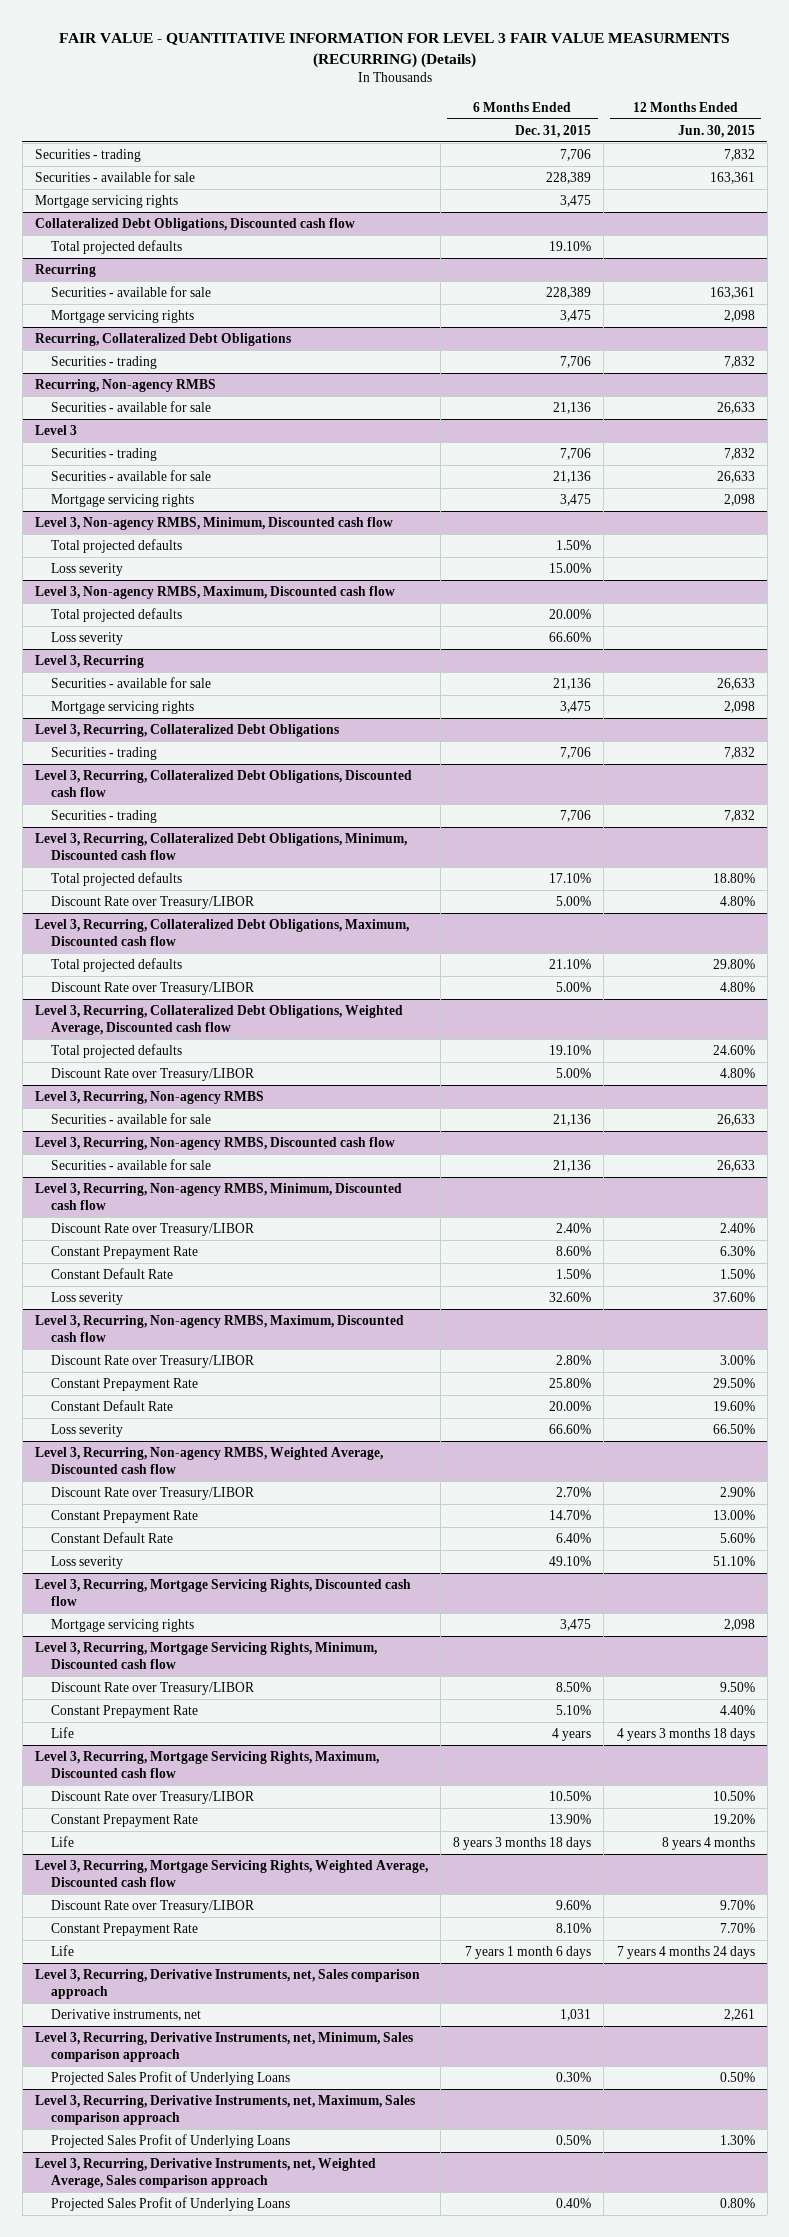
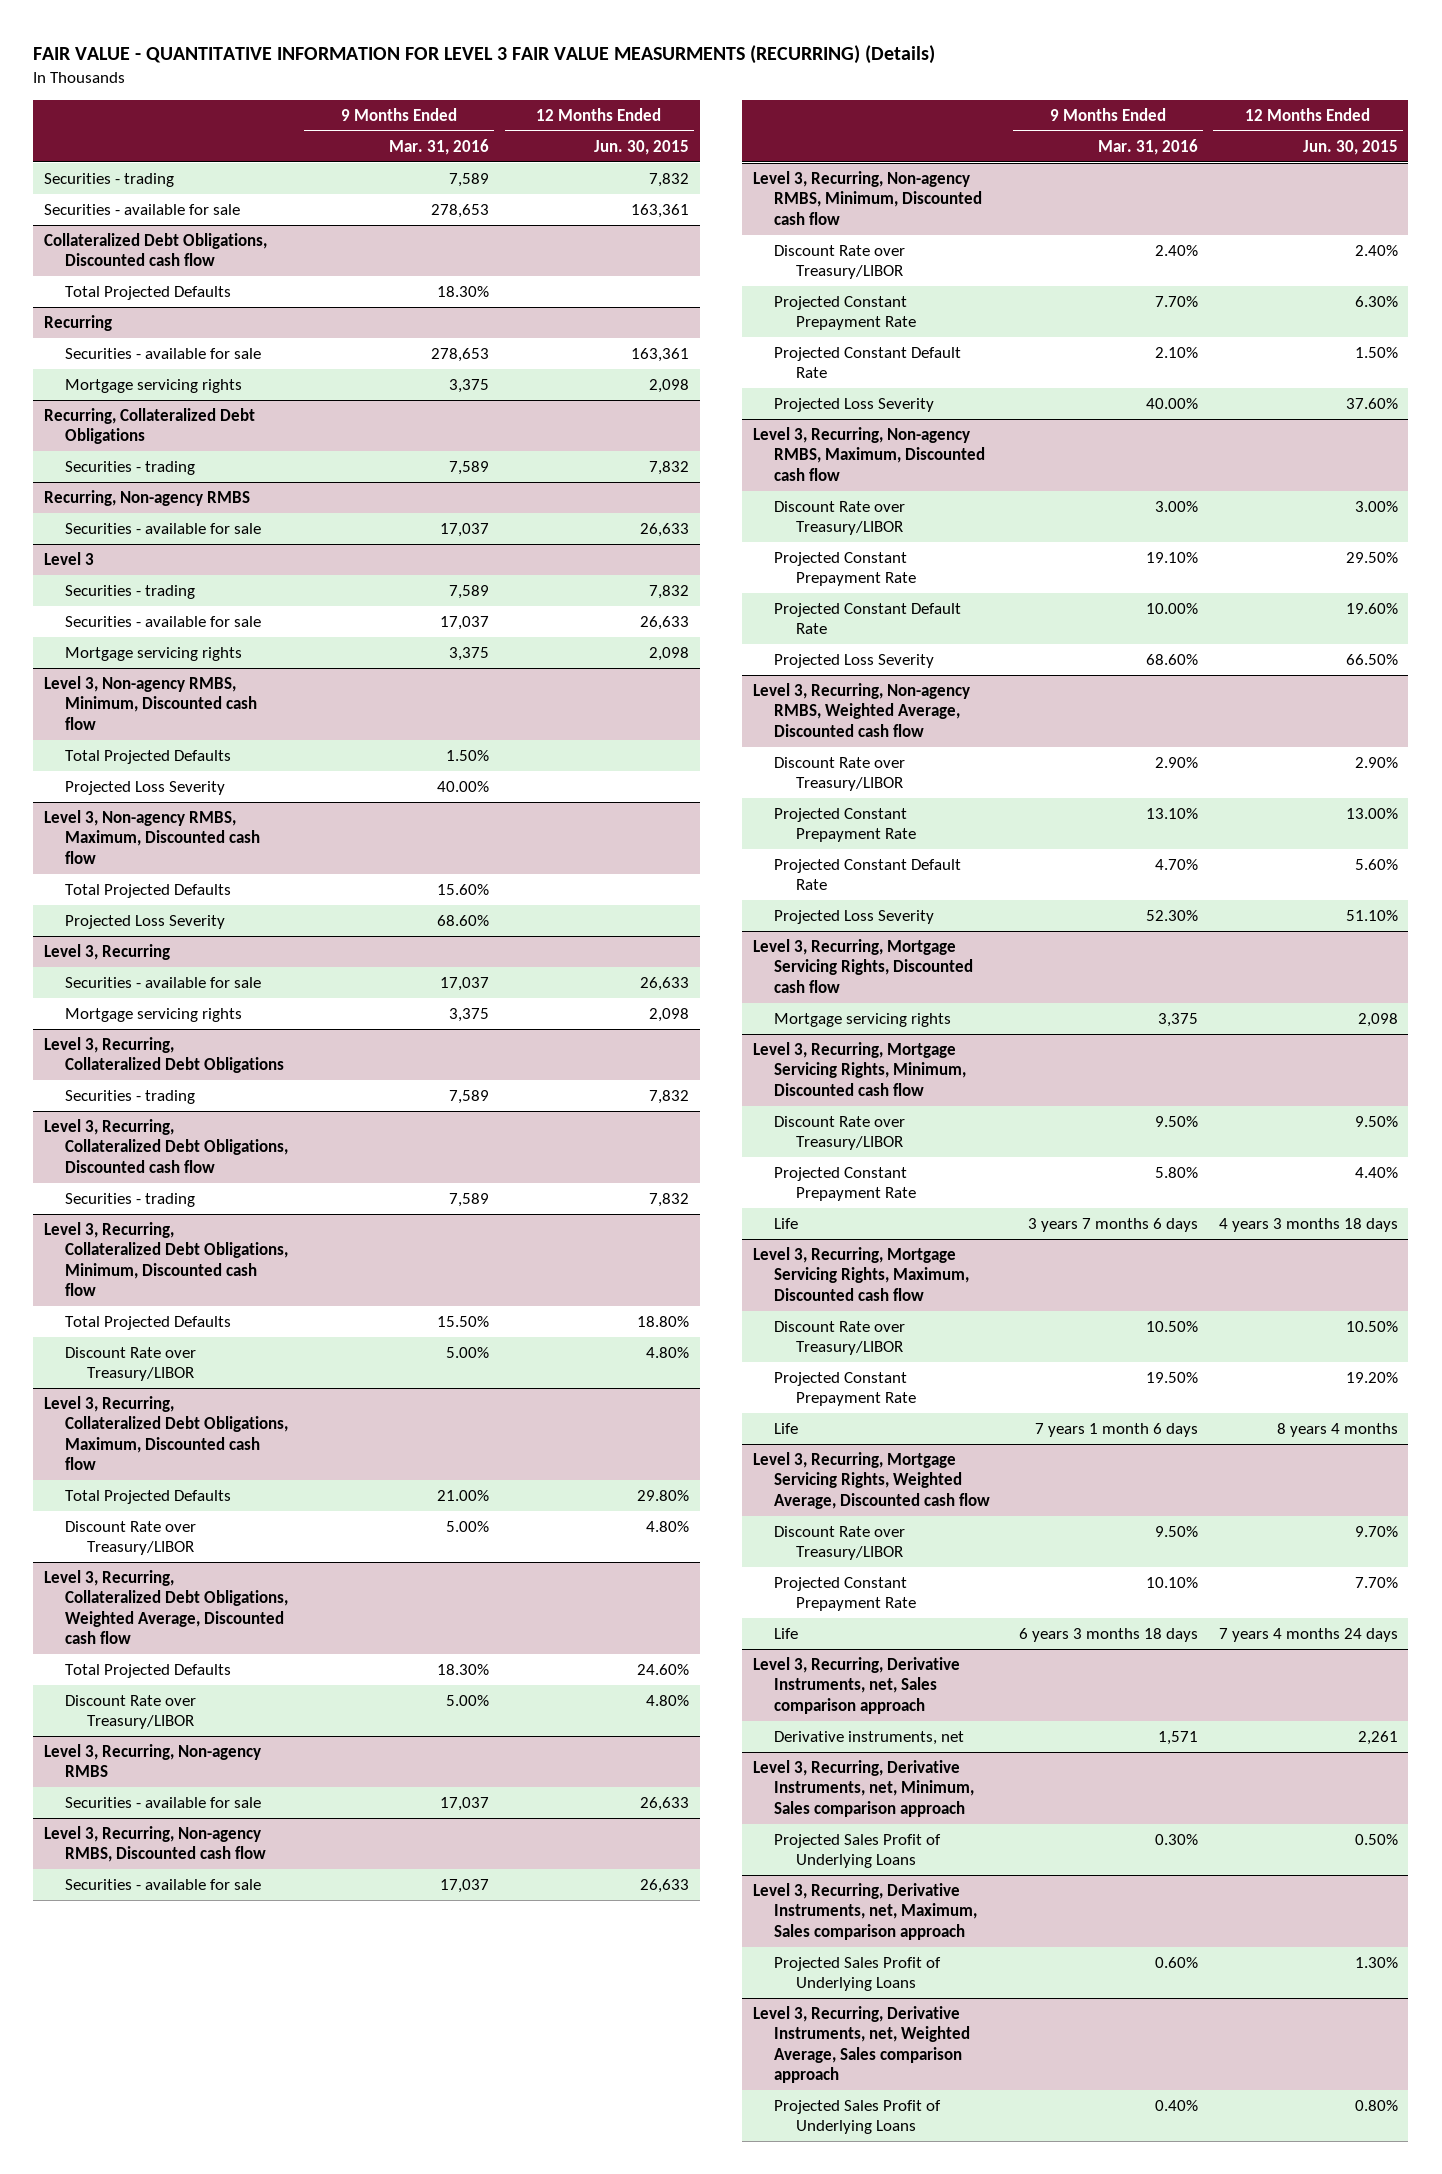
- | 6 Months Ended Dec. 31, 2015 | 12 Months Ended Jun. 30, 2015
+ | 9 Months Ended Mar. 31, 2016 | 12 Months Ended Jun. 30, 2015
- Mortgage servicing rights | 3,475 |
@ Collateralized Debt Obligations, Discounted cash flow
- Total projected defaults | 19.10% |
+ Total Projected Defaults | 18.30% |
@ Level 3, Non-agency RMBS, Minimum, Discounted cash flow
- Total projected defaults | 1.50% |
- Loss severity | 15.00% |
+ Total Projected Defaults | 1.50% |
+ Projected Loss Severity | 40.00% |
@ Level 3, Non-agency RMBS, Maximum, Discounted cash flow
- Total projected defaults | 20.00% |
- Loss severity | 66.60% |
+ Total Projected Defaults | 15.60% |
+ Projected Loss Severity | 68.60% |
@ Level 3, Recurring, Collateralized Debt Obligations, Minimum, Discounted cash flow
- Total projected defaults | 17.10% | 18.80%
+ Total Projected Defaults | 15.50% | 18.80%
@ Level 3, Recurring, Collateralized Debt Obligations, Maximum, Discounted cash flow
- Total projected defaults | 21.10% | 29.80%
+ Total Projected Defaults | 21.00% | 29.80%
@ Level 3, Recurring, Collateralized Debt Obligations, Weighted Average, Discounted cash flow
- Total projected defaults | 19.10% | 24.60%
+ Total Projected Defaults | 18.30% | 24.60%
@ Level 3, Recurring, Non-agency RMBS, Minimum, Discounted cash flow
- Constant Prepayment Rate | 8.60% | 6.30%
- Constant Default Rate | 1.50% | 1.50%
- Loss severity | 32.60% | 37.60%
+ Projected Constant Prepayment Rate | 7.70% | 6.30%
+ Projected Constant Default Rate | 2.10% | 1.50%
+ Projected Loss Severity | 40.00% | 37.60%
@ Level 3, Recurring, Non-agency RMBS, Maximum, Discounted cash flow
- Constant Prepayment Rate | 25.80% | 29.50%
- Constant Default Rate | 20.00% | 19.60%
- Loss severity | 66.60% | 66.50%
+ Projected Constant Prepayment Rate | 19.10% | 29.50%
+ Projected Constant Default Rate | 10.00% | 19.60%
+ Projected Loss Severity | 68.60% | 66.50%
@ Level 3, Recurring, Non-agency RMBS, Weighted Average, Discounted cash flow
- Constant Prepayment Rate | 14.70% | 13.00%
- Constant Default Rate | 6.40% | 5.60%
- Loss severity | 49.10% | 51.10%
+ Projected Constant Prepayment Rate | 13.10% | 13.00%
+ Projected Constant Default Rate | 4.70% | 5.60%
+ Projected Loss Severity | 52.30% | 51.10%
@ Level 3, Recurring, Mortgage Servicing Rights, Minimum, Discounted cash flow
- Constant Prepayment Rate | 5.10% | 4.40%
+ Projected Constant Prepayment Rate | 5.80% | 4.40%
@ Level 3, Recurring, Mortgage Servicing Rights, Maximum, Discounted cash flow
- Constant Prepayment Rate | 13.90% | 19.20%
+ Projected Constant Prepayment Rate | 19.50% | 19.20%
@ Level 3, Recurring, Mortgage Servicing Rights, Weighted Average, Discounted cash flow
- Constant Prepayment Rate | 8.10% | 7.70%
+ Projected Constant Prepayment Rate | 10.10% | 7.70%

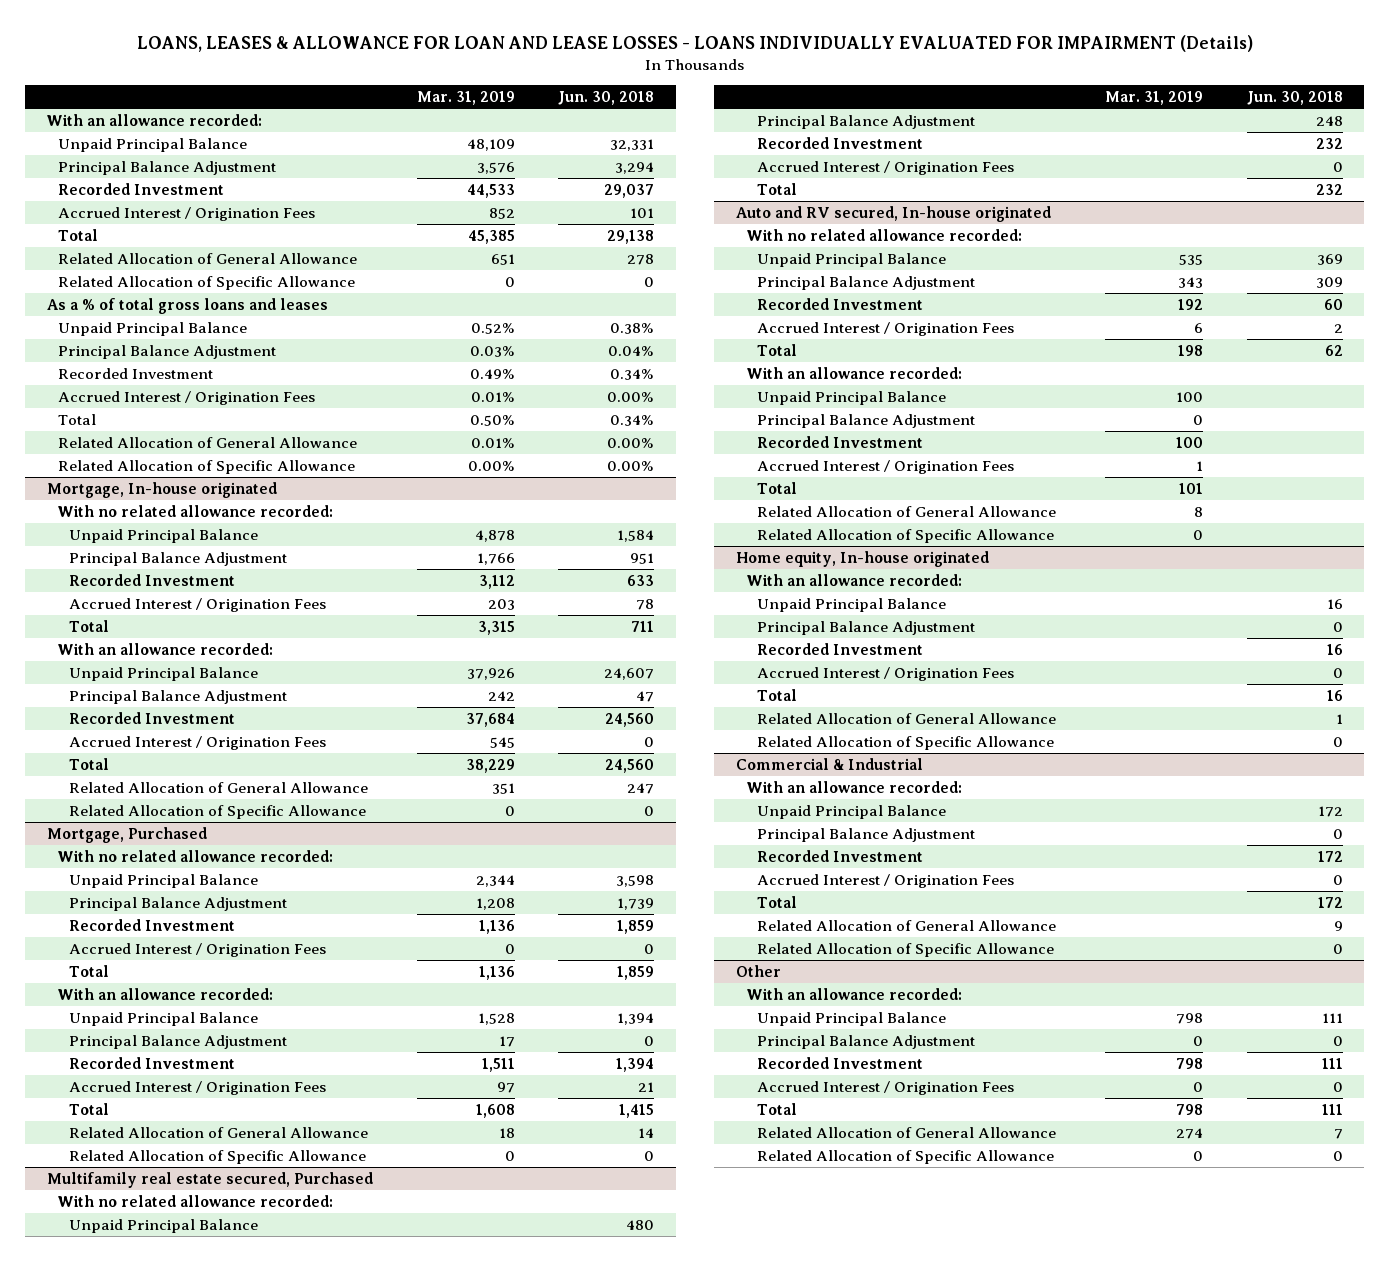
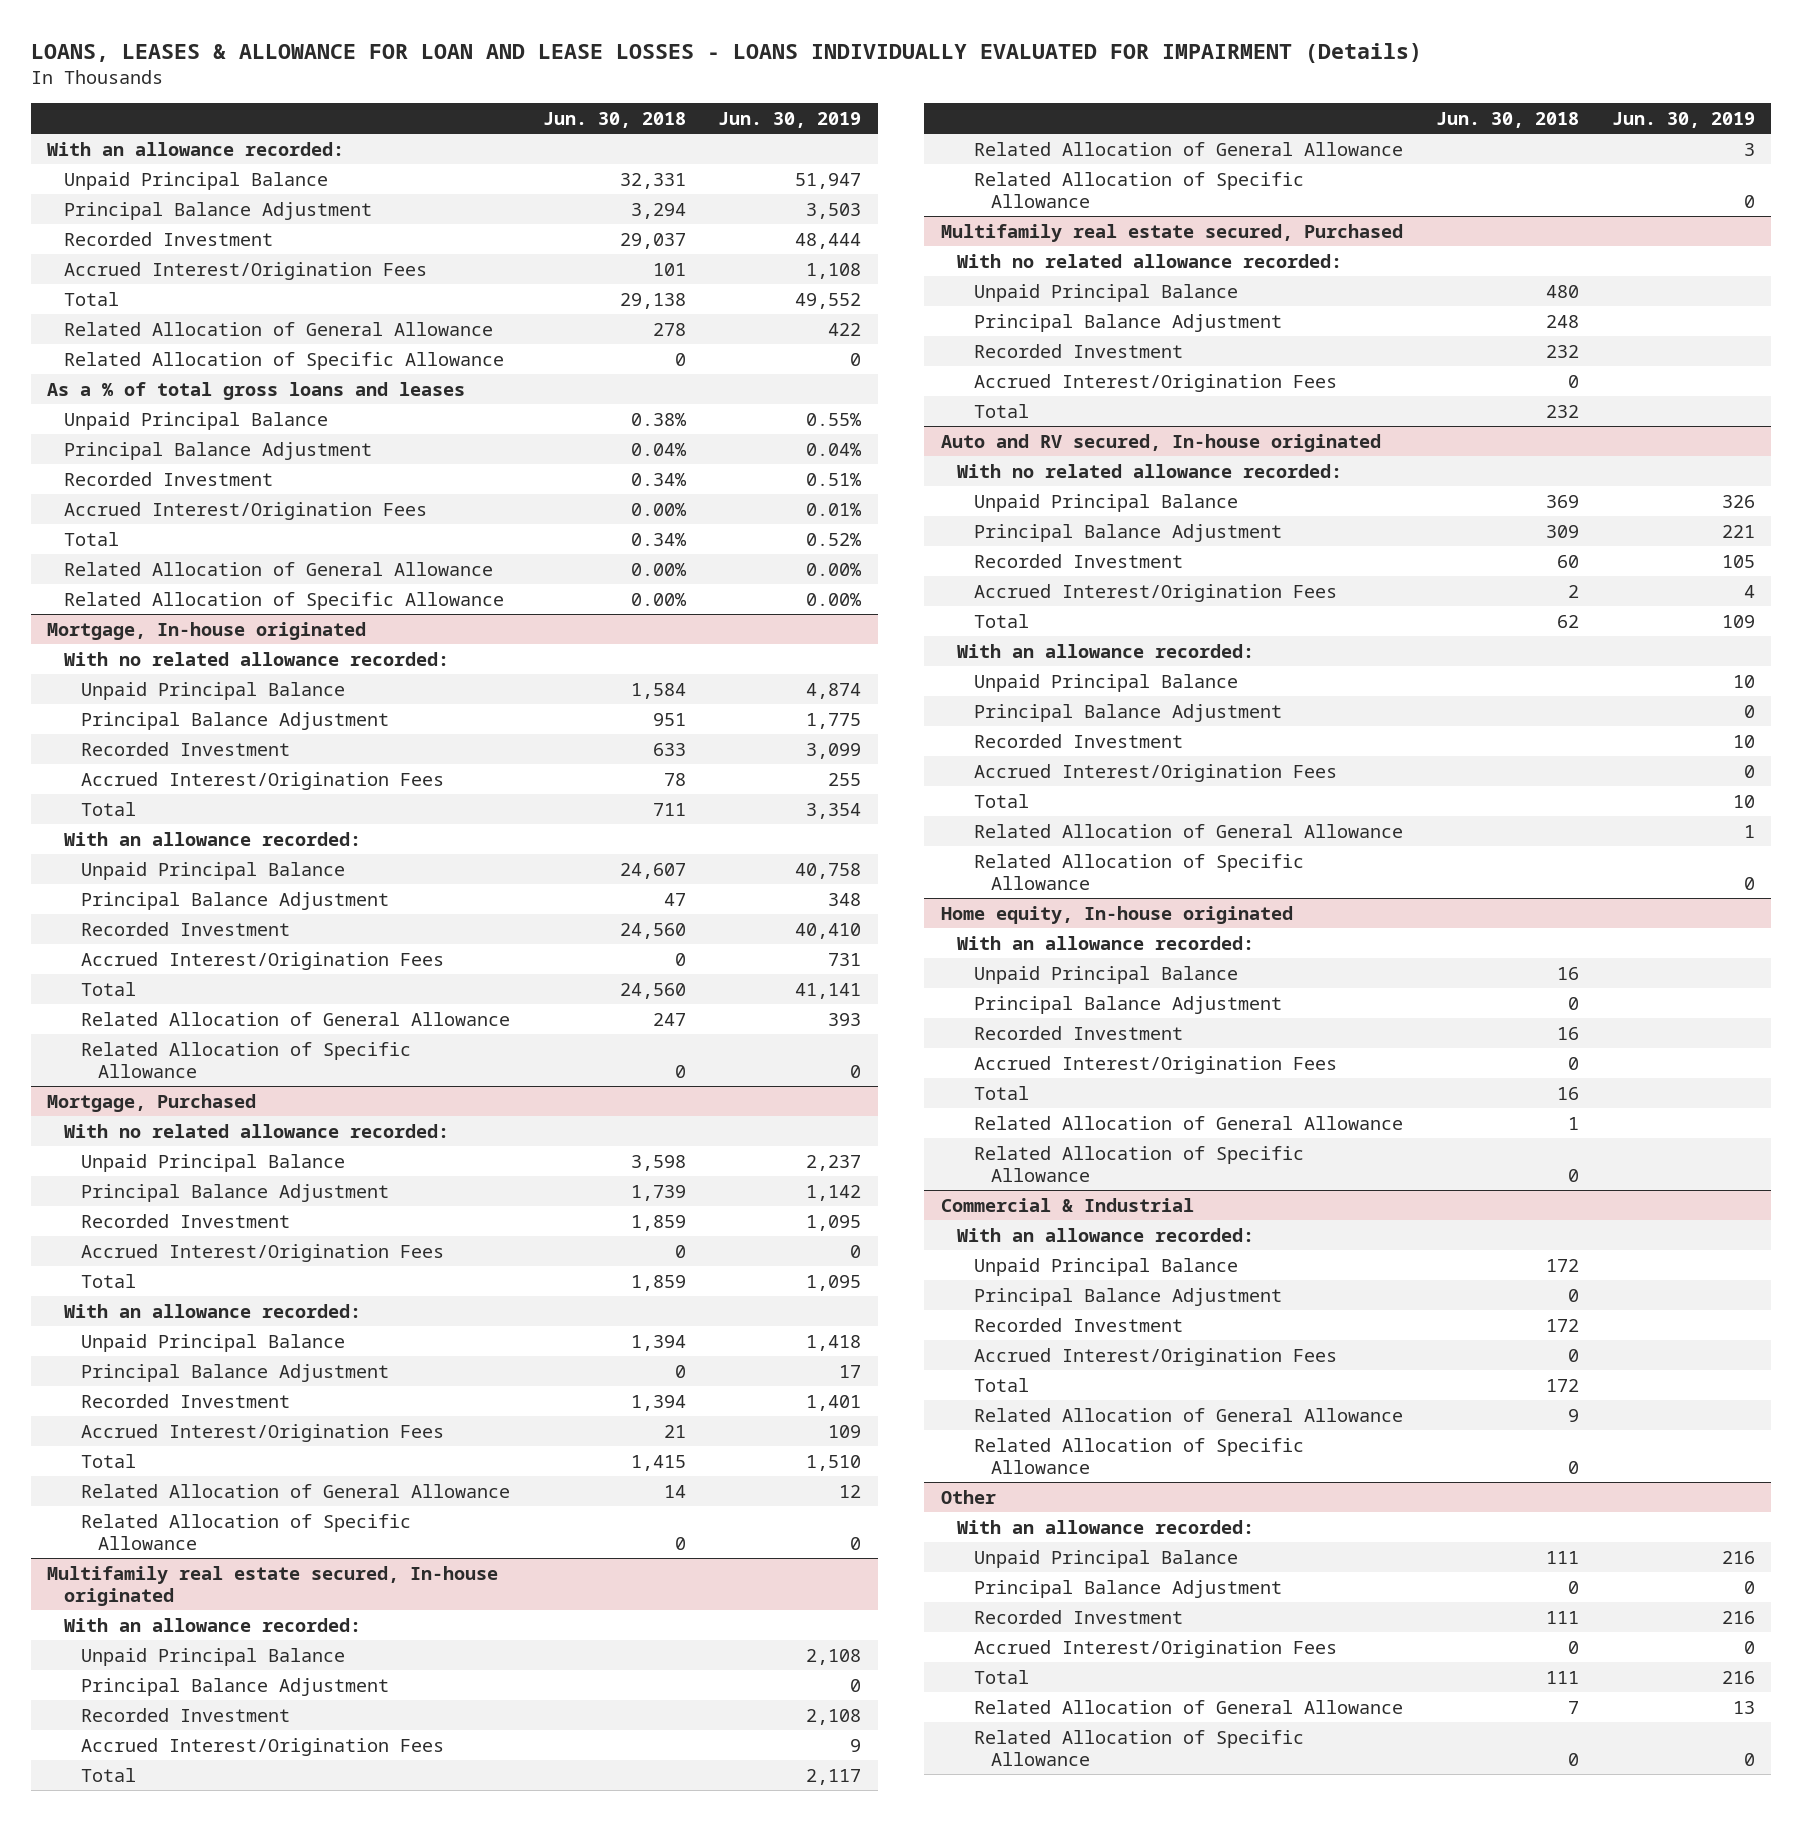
- | Mar. 31, 2019 | Jun. 30, 2018
+ | Jun. 30, 2018 | Jun. 30, 2019
- Accrued Interest / Origination Fees | 852 | 101
+ Accrued Interest/Origination Fees | 101 | 1,108
- Accrued Interest / Origination Fees | 0.01% | 0.00%
+ Accrued Interest/Origination Fees | 0.00% | 0.01%
@ Mortgage, In-house originated
- Accrued Interest / Origination Fees | 203 | 78
+ Accrued Interest/Origination Fees | 78 | 255
- Accrued Interest / Origination Fees | 545 | 0
+ Accrued Interest/Origination Fees | 0 | 731
@ Mortgage, Purchased
- Accrued Interest / Origination Fees | 0 | 0
+ Accrued Interest/Origination Fees | 0 | 0
- Accrued Interest / Origination Fees | 97 | 21
+ Accrued Interest/Origination Fees | 21 | 109
+ Multifamily real estate secured, In-house originated
+ With an allowance recorded:
+ Unpaid Principal Balance | | 2,108
+ Principal Balance Adjustment | | 0
+ Recorded Investment | | 2,108
+ Accrued Interest/Origination Fees | | 9
+ Total | | 2,117
+ Related Allocation of General Allowance | | 3
+ Related Allocation of Specific Allowance | | 0
@ Multifamily real estate secured, Purchased
- Accrued Interest / Origination Fees | | 0
+ Accrued Interest/Origination Fees | 0 |
@ Auto and RV secured, In-house originated
- Accrued Interest / Origination Fees | 6 | 2
+ Accrued Interest/Origination Fees | 2 | 4
- Accrued Interest / Origination Fees | 1 |
+ Accrued Interest/Origination Fees | | 0
@ Home equity, In-house originated
- Accrued Interest / Origination Fees | | 0
+ Accrued Interest/Origination Fees | 0 |
@ Commercial & Industrial
- Accrued Interest / Origination Fees | | 0
+ Accrued Interest/Origination Fees | 0 |
@ Other
- Accrued Interest / Origination Fees | 0 | 0
+ Accrued Interest/Origination Fees | 0 | 0

